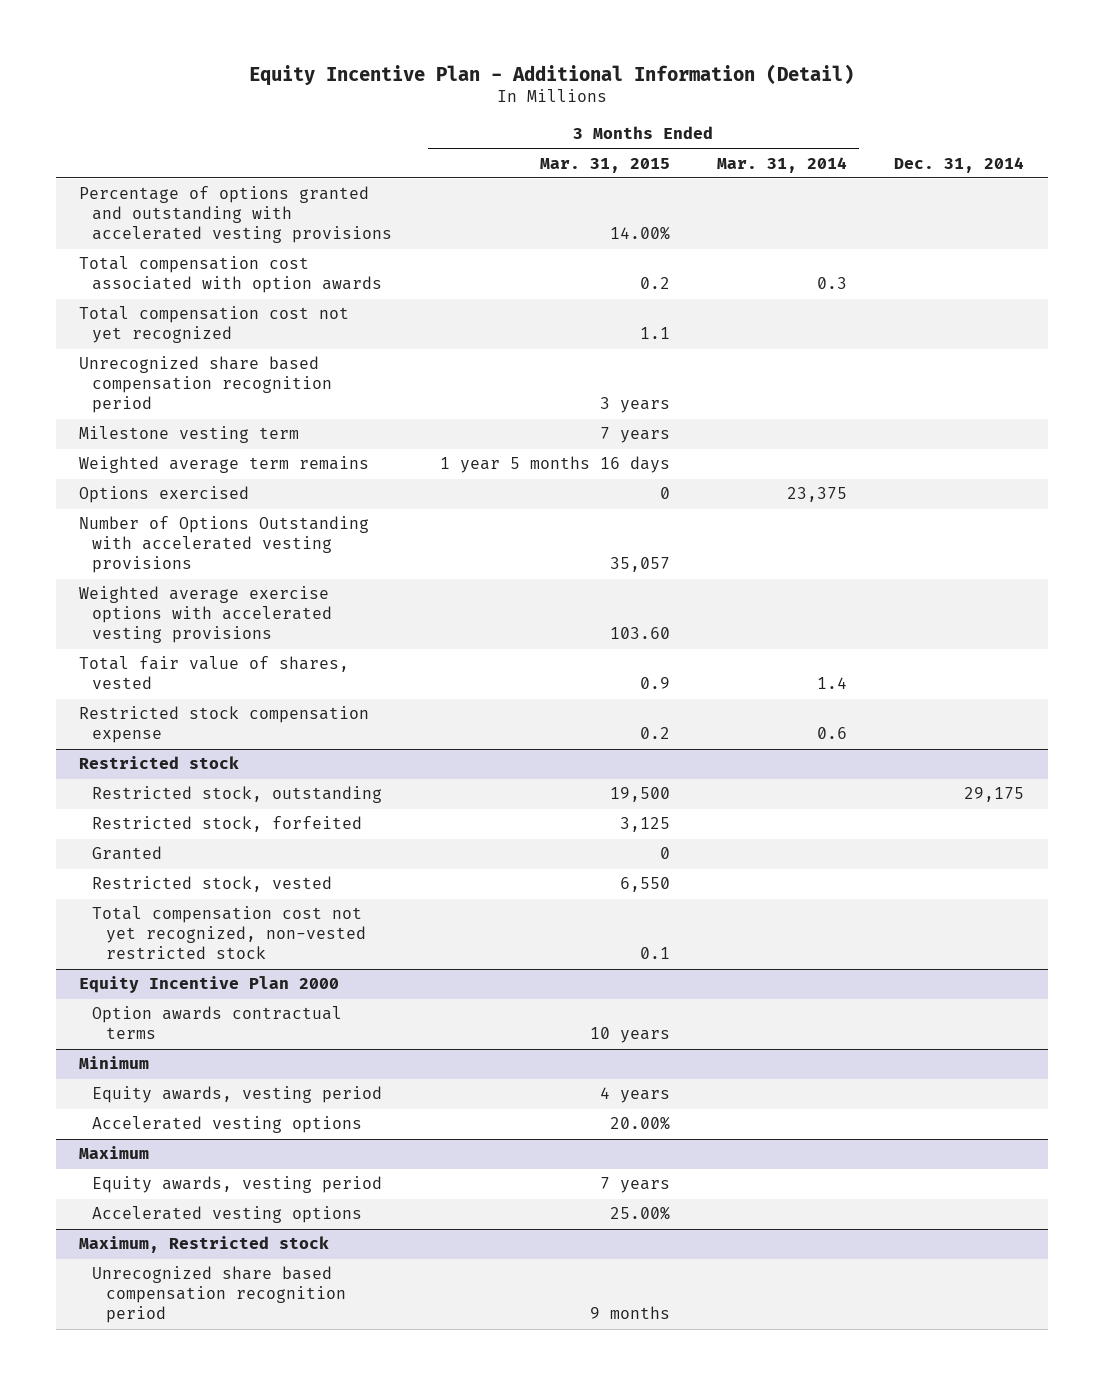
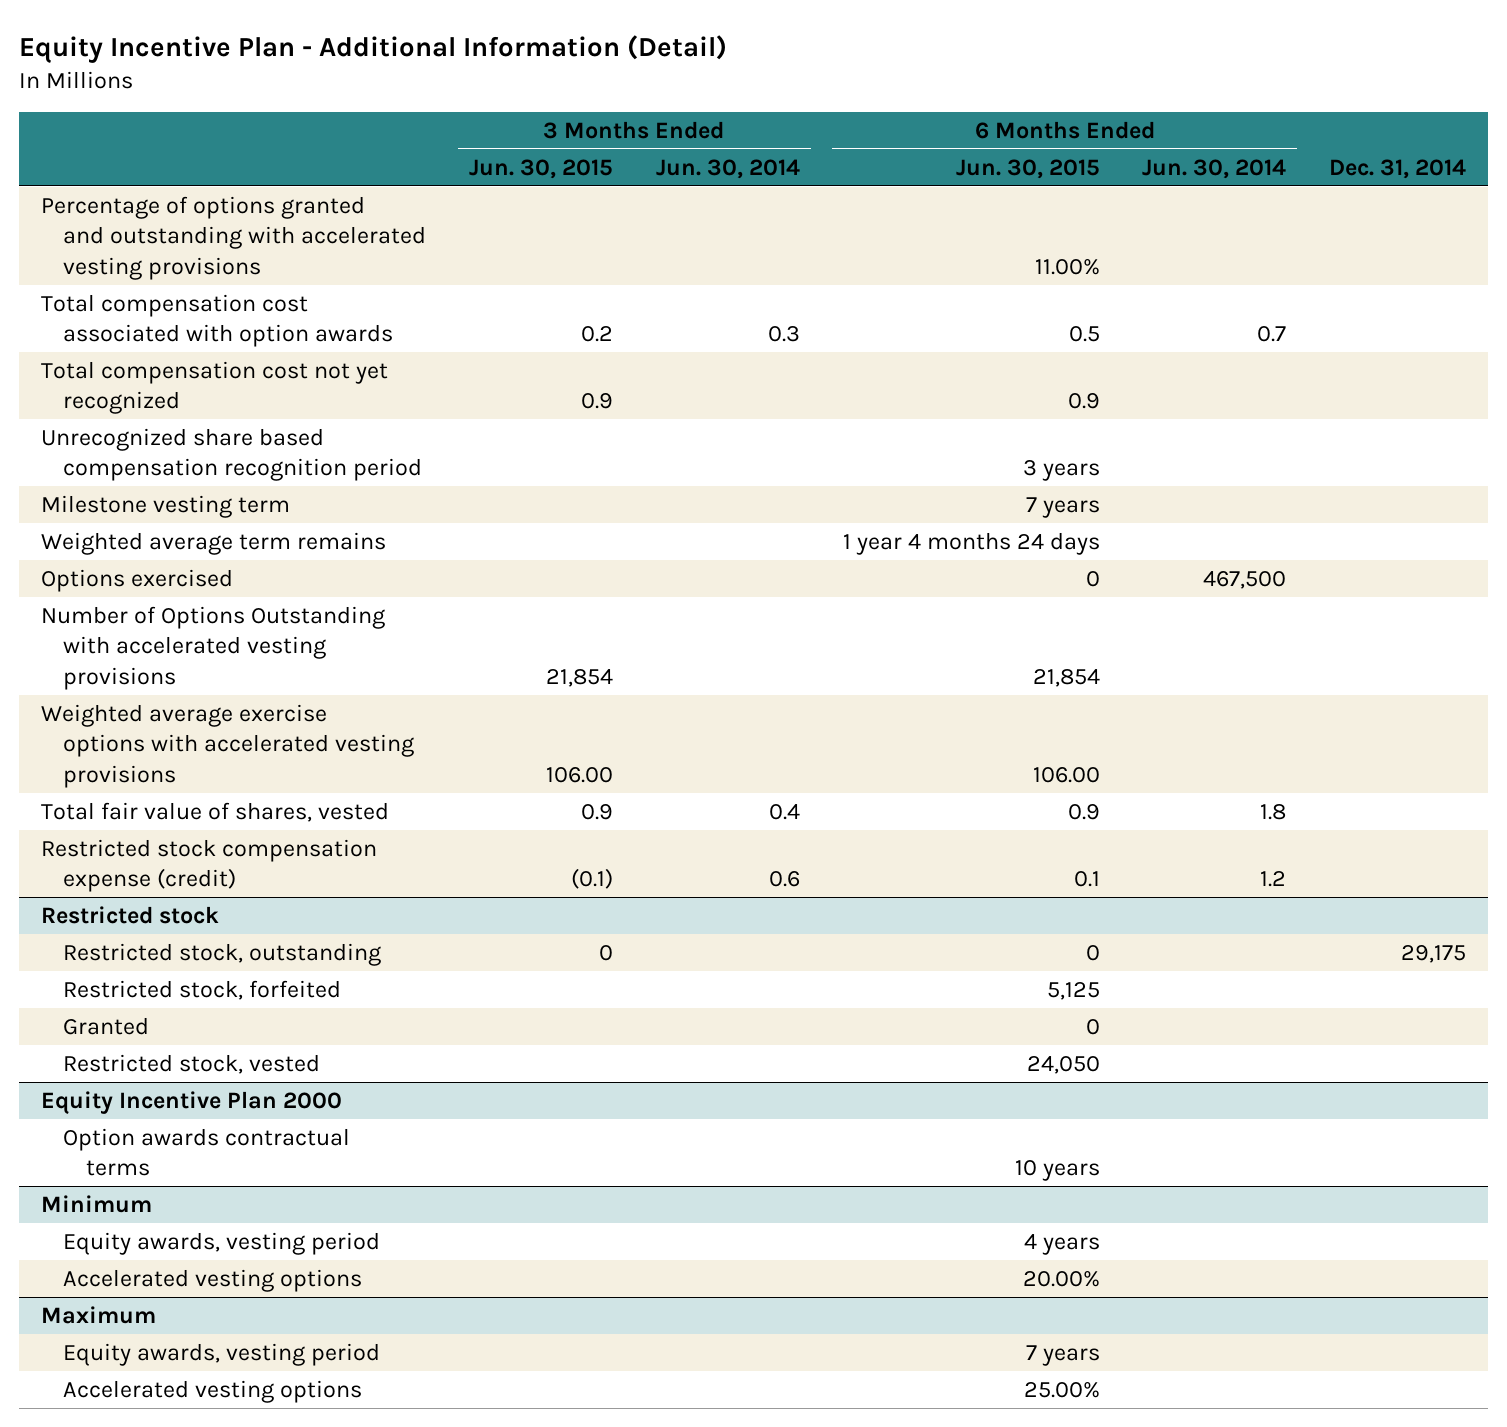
- | 3 Months Ended Mar. 31, 2015 | 3 Months Ended Mar. 31, 2014 | Dec. 31, 2014
+ | 3 Months Ended Jun. 30, 2015 | 3 Months Ended Jun. 30, 2014 | 6 Months Ended Jun. 30, 2015 | 6 Months Ended Jun. 30, 2014 | Dec. 31, 2014
- Restricted stock compensation expense | 0.2 | 0.6 |
+ Restricted stock compensation expense (credit) | (0.1) | 0.6 | 0.1 | 1.2 |
@ Restricted stock
- Total compensation cost not yet recognized, non-vested restricted stock | 0.1 | |
- Maximum, Restricted stock
- Unrecognized share based compensation recognition period | 9 months | |

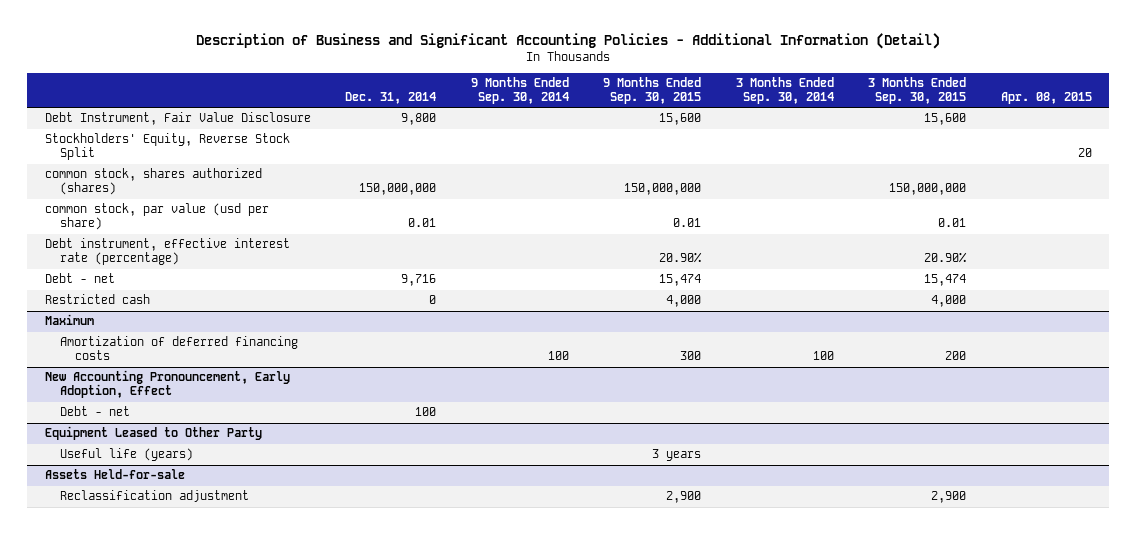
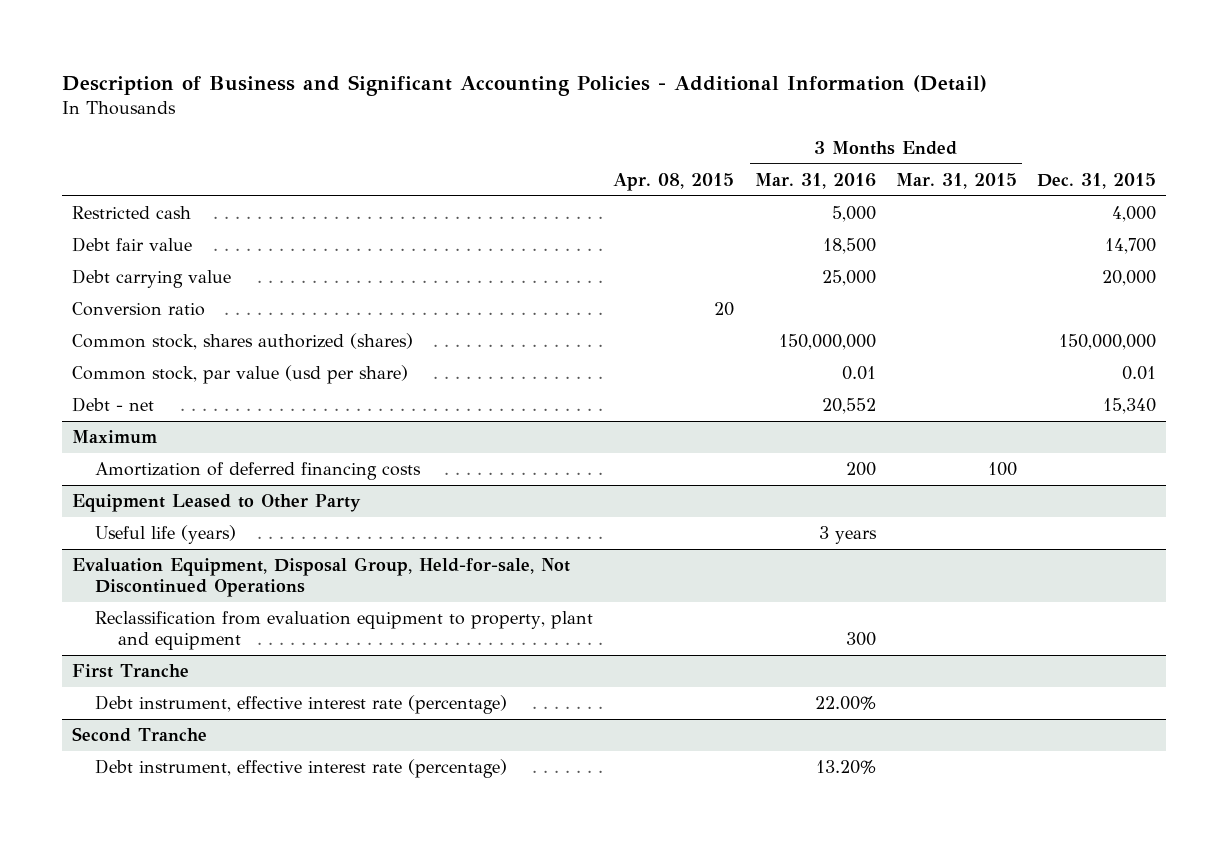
- | Dec. 31, 2014 | 9 Months Ended Sep. 30, 2014 | 9 Months Ended Sep. 30, 2015 | 3 Months Ended Sep. 30, 2014 | 3 Months Ended Sep. 30, 2015 | Apr. 08, 2015
+ | Apr. 08, 2015 | 3 Months Ended Mar. 31, 2016 | 3 Months Ended Mar. 31, 2015 | Dec. 31, 2015
- Debt Instrument, Fair Value Disclosure | 9,800 | | 15,600 | | 15,600 |
- Stockholders' Equity, Reverse Stock Split | | | | | | 20
- common stock, shares authorized (shares) | 150,000,000 | | 150,000,000 | | 150,000,000 |
- common stock, par value (usd per share) | 0.01 | | 0.01 | | 0.01 |
- Debt instrument, effective interest rate (percentage) | | | 20.90% | | 20.90% |
+ Debt fair value | | 18,500 | | 14,700
+ Debt carrying value | | 25,000 | | 20,000
+ Conversion ratio | 20 | | |
+ Common stock, shares authorized (shares) | | 150,000,000 | | 150,000,000
+ Common stock, par value (usd per share) | | 0.01 | | 0.01
moved down: Debt - net | | 20,552 | | 15,340
- New Accounting Pronouncement, Early Adoption, Effect
- Debt - net | 100 | | | | |
- Assets Held-for-sale
- Reclassification adjustment | | | 2,900 | | 2,900 |
+ Evaluation Equipment, Disposal Group, Held-for-sale, Not Discontinued Operations
+ Reclassification from evaluation equipment to property, plant and equipment | | 300 | |
+ First Tranche
+ Debt instrument, effective interest rate (percentage) | | 22.00% | |
+ Second Tranche
+ Debt instrument, effective interest rate (percentage) | | 13.20% | |

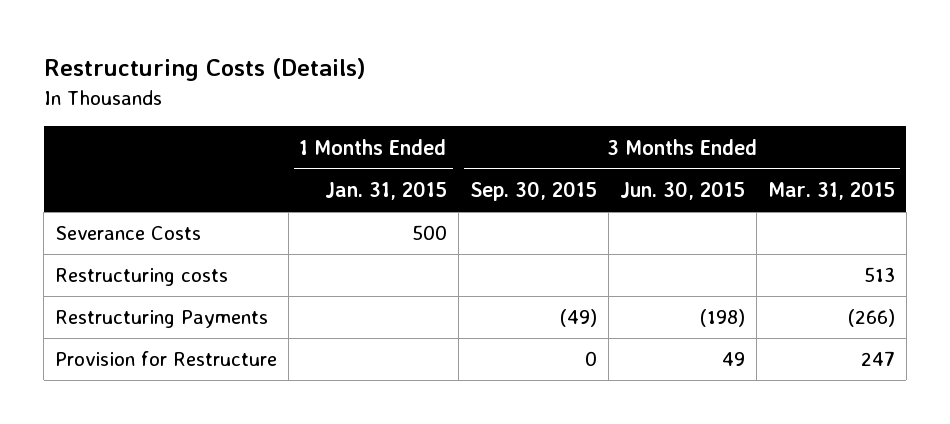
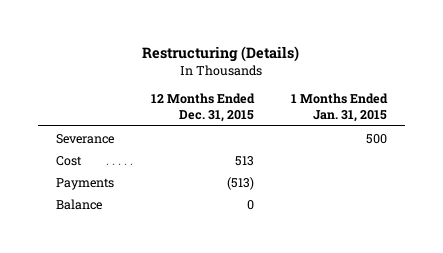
- Restructuring Costs (Details)
+ Restructuring (Details)
- | 1 Months Ended Jan. 31, 2015 | 3 Months Ended Sep. 30, 2015 | 3 Months Ended Jun. 30, 2015 | 3 Months Ended Mar. 31, 2015
+ | 12 Months Ended Dec. 31, 2015 | 1 Months Ended Jan. 31, 2015
- Severance Costs | 500 | | |
- Restructuring costs | | | | 513
- Restructuring Payments | | (49) | (198) | (266)
- Provision for Restructure | | 0 | 49 | 247
+ Severance | | 500
+ Cost | 513 |
+ Payments | (513) |
+ Balance | 0 |

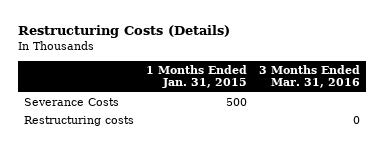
- Restructuring (Details)
+ Restructuring Costs (Details)
- | 12 Months Ended Dec. 31, 2015 | 1 Months Ended Jan. 31, 2015
+ | 1 Months Ended Jan. 31, 2015 | 3 Months Ended Mar. 31, 2016
- Severance | | 500
- Cost | 513 |
- Payments | (513) |
- Balance | 0 |
+ Severance Costs | 500 |
+ Restructuring costs | | 0

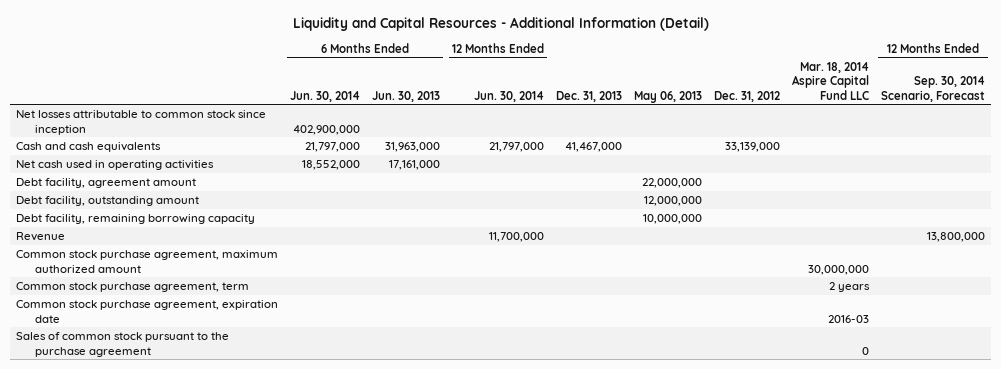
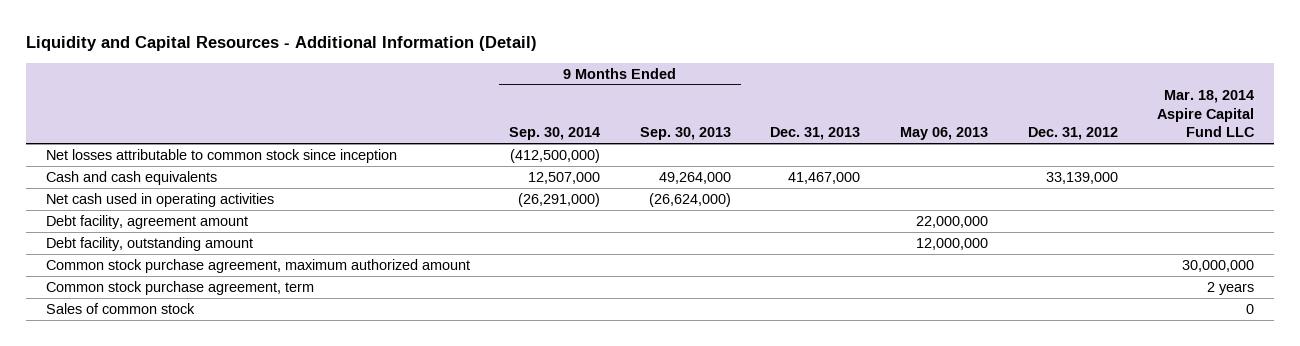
- | 6 Months Ended Jun. 30, 2014 | 6 Months Ended Jun. 30, 2013 | 12 Months Ended Jun. 30, 2014 | Dec. 31, 2013 | May 06, 2013 | Dec. 31, 2012 | Mar. 18, 2014 Aspire Capital Fund LLC | 12 Months Ended Sep. 30, 2014 Scenario, Forecast
+ | 9 Months Ended Sep. 30, 2014 | 9 Months Ended Sep. 30, 2013 | Dec. 31, 2013 | May 06, 2013 | Dec. 31, 2012 | Mar. 18, 2014 Aspire Capital Fund LLC
- Debt facility, remaining borrowing capacity | | | | | 10,000,000 | | |
- Revenue | | | 11,700,000 | | | | | 13,800,000
- Common stock purchase agreement, expiration date | | | | | | | 2016-03 |
- Sales of common stock pursuant to the purchase agreement | | | | | | | 0 |
+ Sales of common stock | | | | | | 0

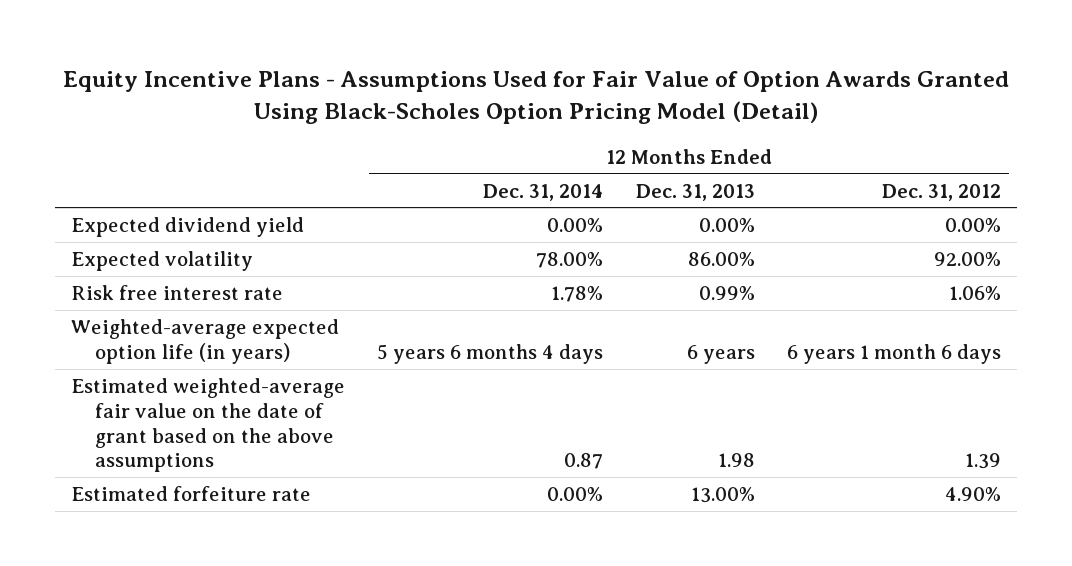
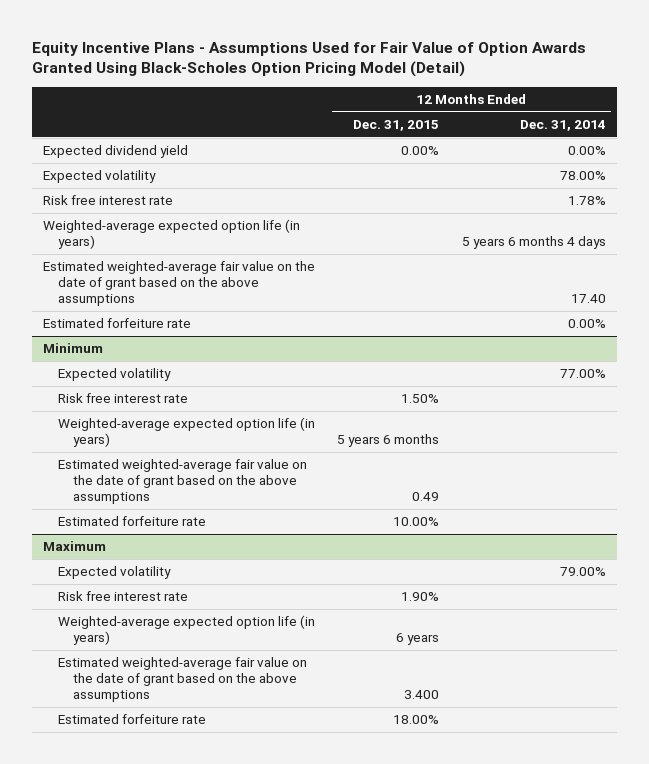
- | 12 Months Ended Dec. 31, 2014 | 12 Months Ended Dec. 31, 2013 | 12 Months Ended Dec. 31, 2012
+ | 12 Months Ended Dec. 31, 2015 | 12 Months Ended Dec. 31, 2014
- Estimated weighted-average fair value on the date of grant based on the above assumptions | 0.87 | 1.98 | 1.39
+ Estimated weighted-average fair value on the date of grant based on the above assumptions | | 17.40
+ Minimum
+ Expected volatility | | 77.00%
+ Risk free interest rate | 1.50% |
+ Weighted-average expected option life (in years) | 5 years 6 months |
+ Estimated weighted-average fair value on the date of grant based on the above assumptions | 0.49 |
+ Estimated forfeiture rate | 10.00% |
+ Maximum
+ Expected volatility | | 79.00%
+ Risk free interest rate | 1.90% |
+ Weighted-average expected option life (in years) | 6 years |
+ Estimated weighted-average fair value on the date of grant based on the above assumptions | 3.400 |
+ Estimated forfeiture rate | 18.00% |

